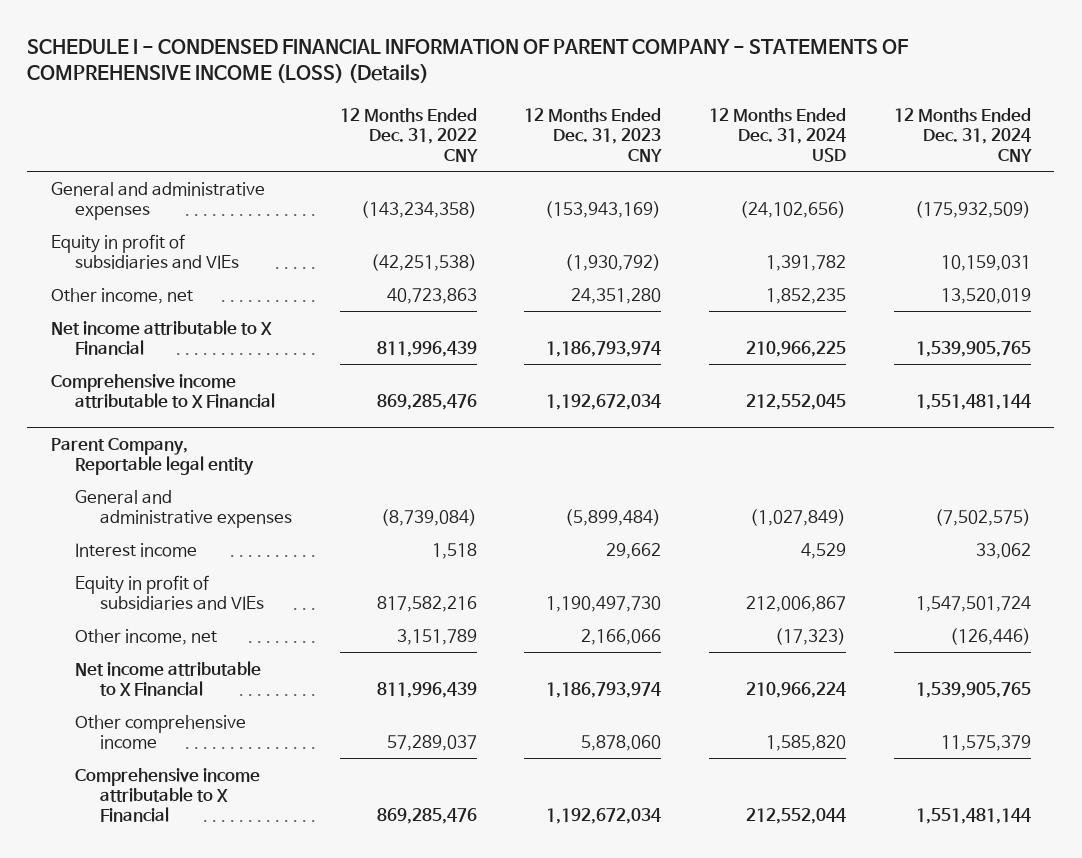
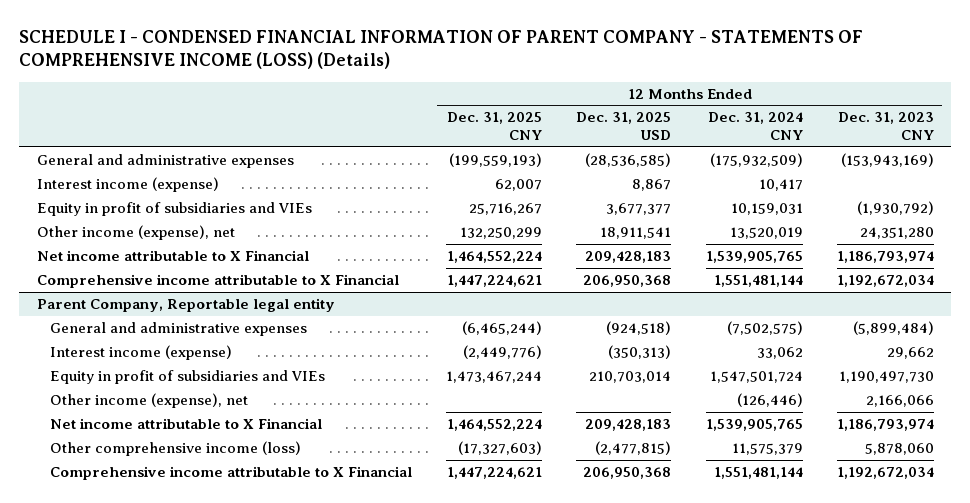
- | 12 Months Ended Dec. 31, 2022 CNY | 12 Months Ended Dec. 31, 2023 CNY | 12 Months Ended Dec. 31, 2024 USD | 12 Months Ended Dec. 31, 2024 CNY
+ | 12 Months Ended Dec. 31, 2025 CNY | 12 Months Ended Dec. 31, 2025 USD | 12 Months Ended Dec. 31, 2024 CNY | 12 Months Ended Dec. 31, 2023 CNY
+ Interest income (expense) | 62,007 | 8,867 | 10,417 |
- Other income, net | 40,723,863 | 24,351,280 | 1,852,235 | 13,520,019
+ Other income (expense), net | 132,250,299 | 18,911,541 | 13,520,019 | 24,351,280
@ Parent Company, Reportable legal entity
- Interest income | 1,518 | 29,662 | 4,529 | 33,062
+ Interest income (expense) | (2,449,776) | (350,313) | 33,062 | 29,662
- Other income, net | 3,151,789 | 2,166,066 | (17,323) | (126,446)
+ Other income (expense), net | | | (126,446) | 2,166,066
- Other comprehensive income | 57,289,037 | 5,878,060 | 1,585,820 | 11,575,379
+ Other comprehensive income (loss) | (17,327,603) | (2,477,815) | 11,575,379 | 5,878,060

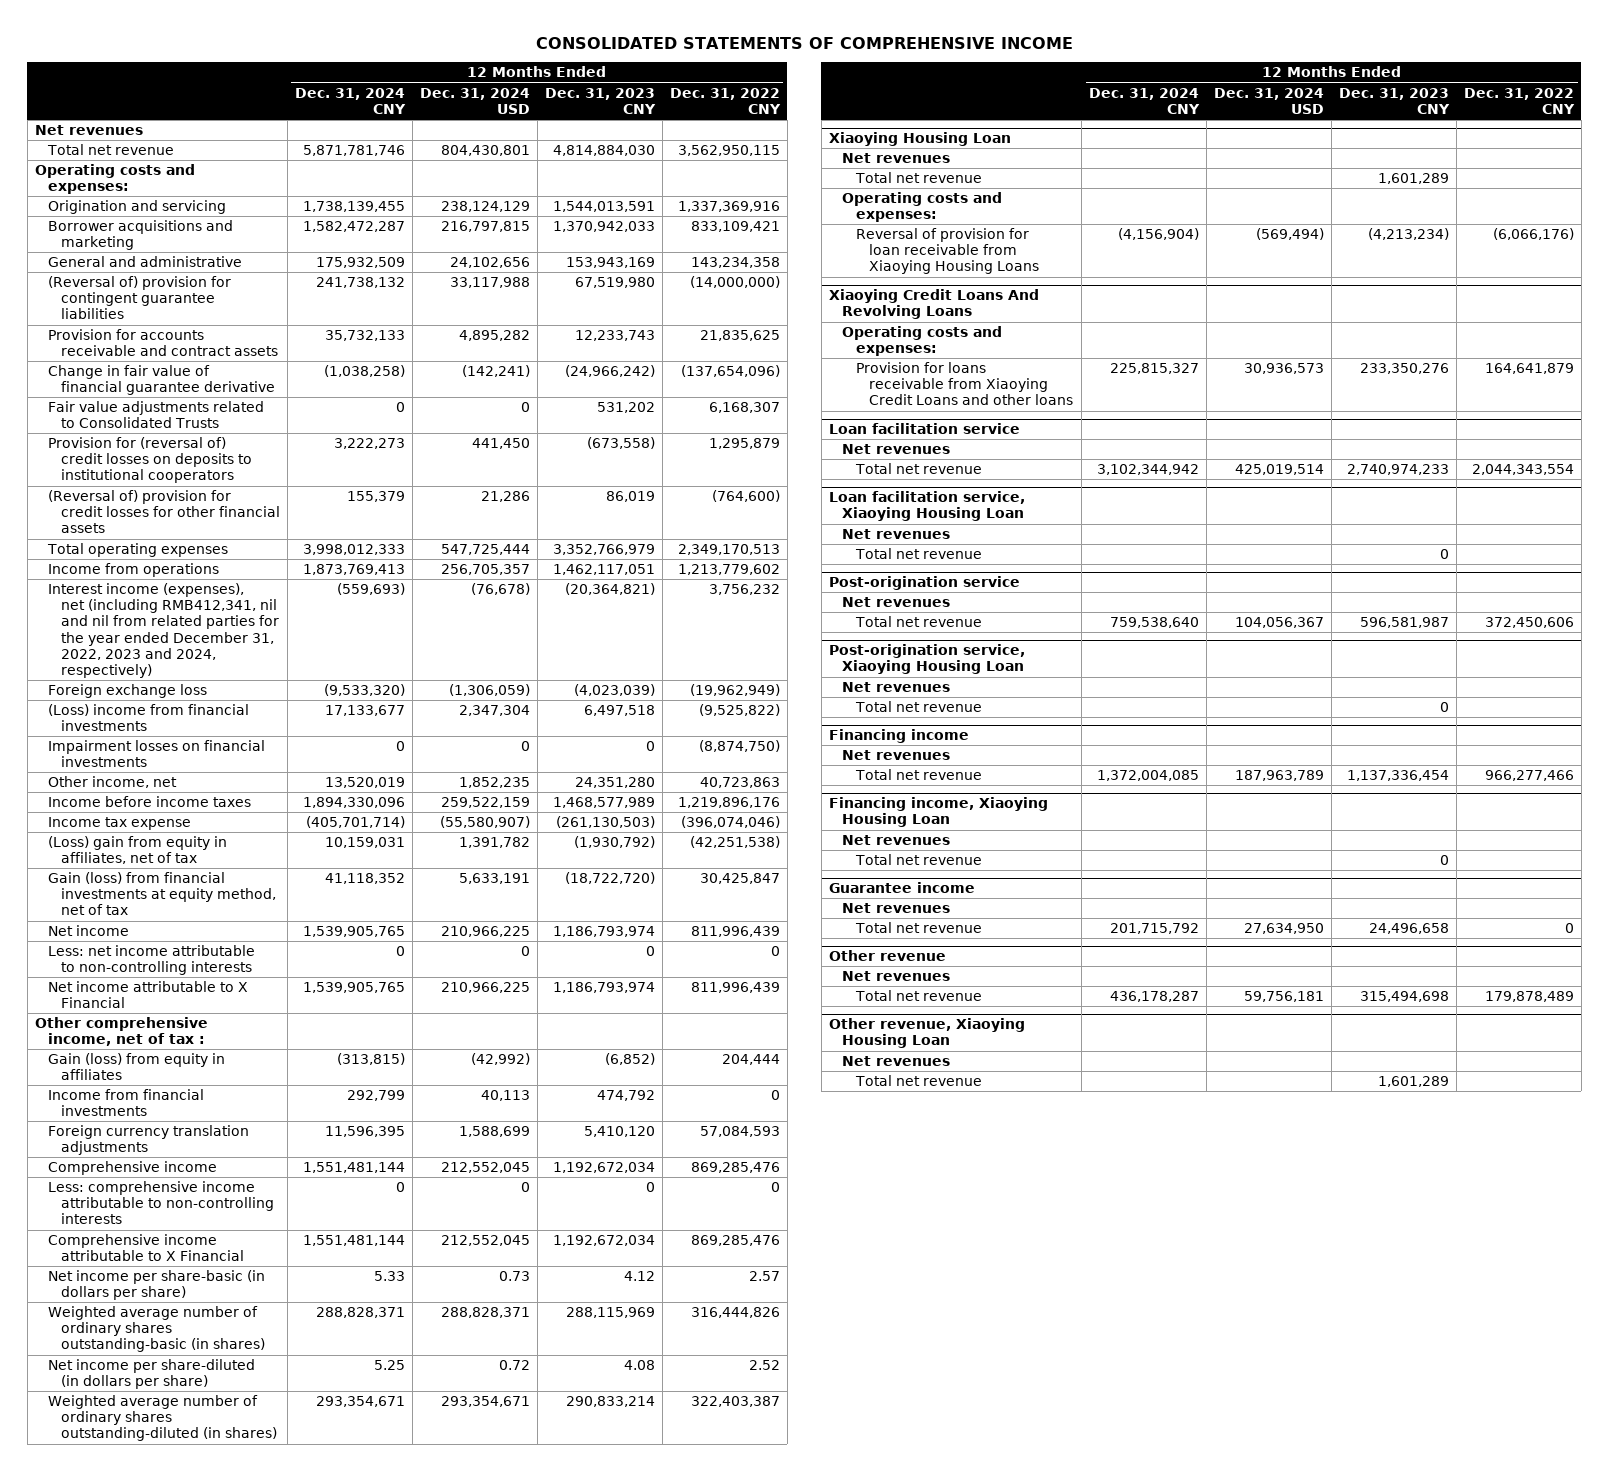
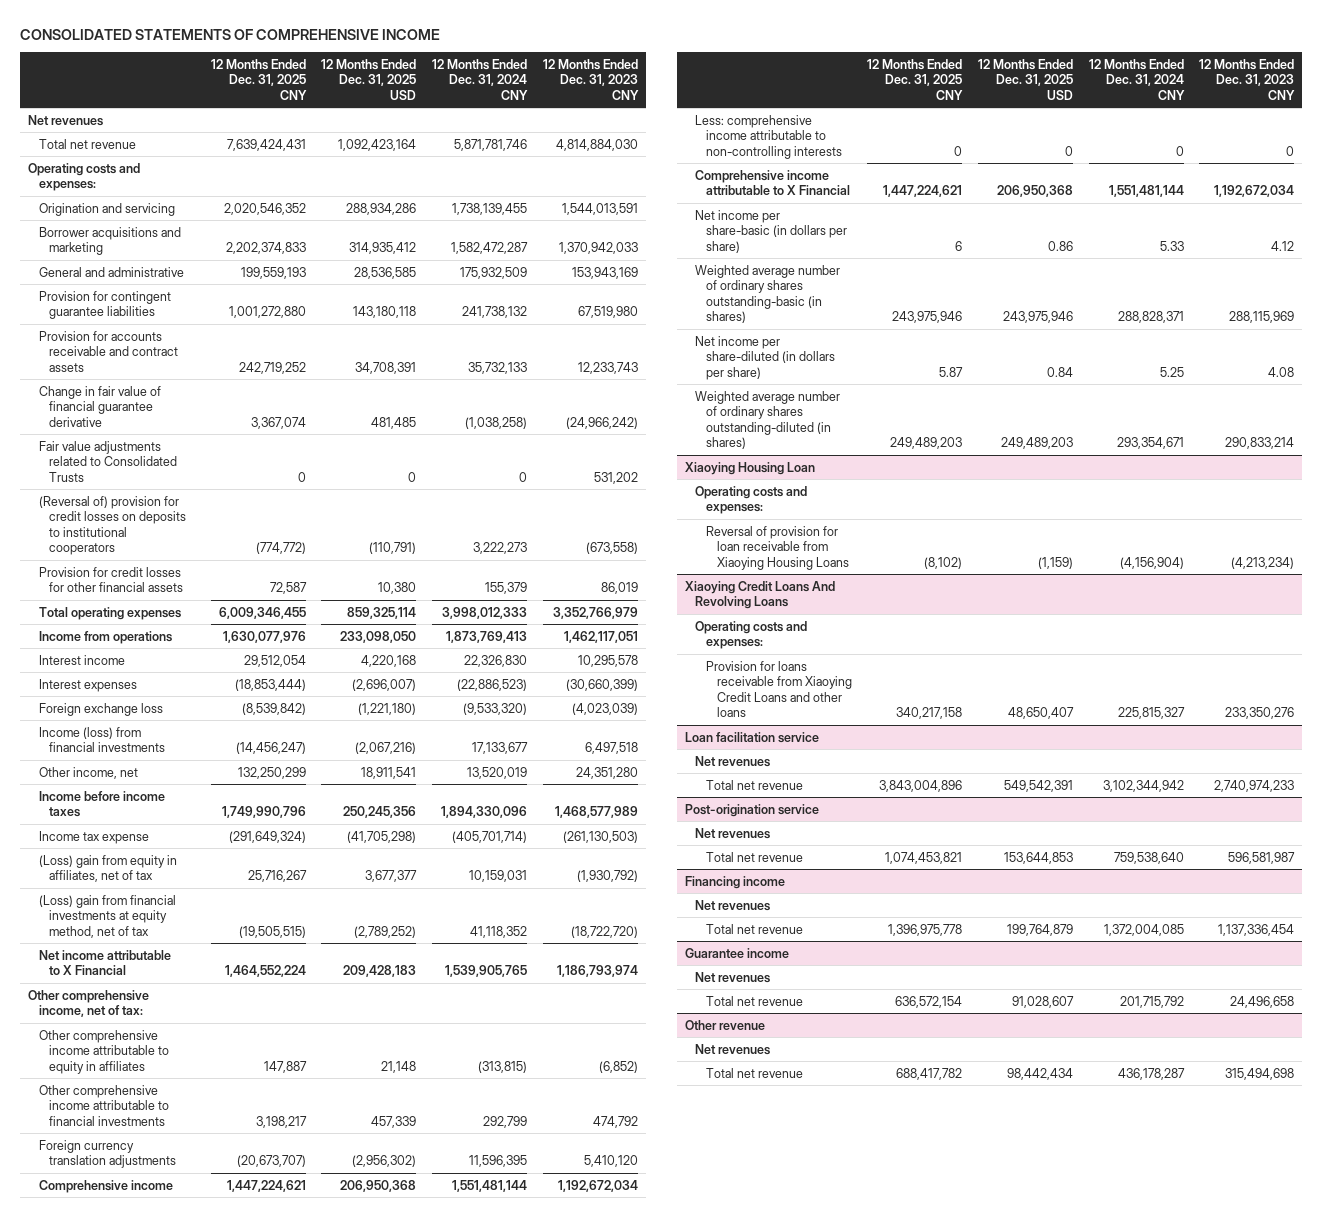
- | 12 Months Ended Dec. 31, 2024 CNY | 12 Months Ended Dec. 31, 2024 USD | 12 Months Ended Dec. 31, 2023 CNY | 12 Months Ended Dec. 31, 2022 CNY
+ | 12 Months Ended Dec. 31, 2025 CNY | 12 Months Ended Dec. 31, 2025 USD | 12 Months Ended Dec. 31, 2024 CNY | 12 Months Ended Dec. 31, 2023 CNY
- (Reversal of) provision for contingent guarantee liabilities | 241,738,132 | 33,117,988 | 67,519,980 | (14,000,000)
+ Provision for contingent guarantee liabilities | 1,001,272,880 | 143,180,118 | 241,738,132 | 67,519,980
- Provision for (reversal of) credit losses on deposits to institutional cooperators | 3,222,273 | 441,450 | (673,558) | 1,295,879
- (Reversal of) provision for credit losses for other financial assets | 155,379 | 21,286 | 86,019 | (764,600)
+ (Reversal of) provision for credit losses on deposits to institutional cooperators | (774,772) | (110,791) | 3,222,273 | (673,558)
+ Provision for credit losses for other financial assets | 72,587 | 10,380 | 155,379 | 86,019
- Interest income (expenses), net (including RMB412,341, nil and nil from related parties for the year ended December 31, 2022, 2023 and 2024, respectively) | (559,693) | (76,678) | (20,364,821) | 3,756,232
+ Interest income | 29,512,054 | 4,220,168 | 22,326,830 | 10,295,578
+ Interest expenses | (18,853,444) | (2,696,007) | (22,886,523) | (30,660,399)
- (Loss) income from financial investments | 17,133,677 | 2,347,304 | 6,497,518 | (9,525,822)
- Impairment losses on financial investments | 0 | 0 | 0 | (8,874,750)
+ Income (loss) from financial investments | (14,456,247) | (2,067,216) | 17,133,677 | 6,497,518
- Gain (loss) from financial investments at equity method, net of tax | 41,118,352 | 5,633,191 | (18,722,720) | 30,425,847
- Net income | 1,539,905,765 | 210,966,225 | 1,186,793,974 | 811,996,439
- Less: net income attributable to non-controlling interests | 0 | 0 | 0 | 0
+ (Loss) gain from financial investments at equity method, net of tax | (19,505,515) | (2,789,252) | 41,118,352 | (18,722,720)
- Other comprehensive income, net of tax :
- Gain (loss) from equity in affiliates | (313,815) | (42,992) | (6,852) | 204,444
- Income from financial investments | 292,799 | 40,113 | 474,792 | 0
+ Other comprehensive income, net of tax:
+ Other comprehensive income attributable to equity in affiliates | 147,887 | 21,148 | (313,815) | (6,852)
+ Other comprehensive income attributable to financial investments | 3,198,217 | 457,339 | 292,799 | 474,792
@ Xiaoying Housing Loan
- Net revenues
- Total net revenue | | | 1,601,289 |
- Loan facilitation service, Xiaoying Housing Loan
- Net revenues
- Total net revenue | | | 0 |
- Post-origination service, Xiaoying Housing Loan
- Net revenues
- Total net revenue | | | 0 |
- Financing income, Xiaoying Housing Loan
- Net revenues
- Total net revenue | | | 0 |
- Other revenue, Xiaoying Housing Loan
- Net revenues
- Total net revenue | | | 1,601,289 |

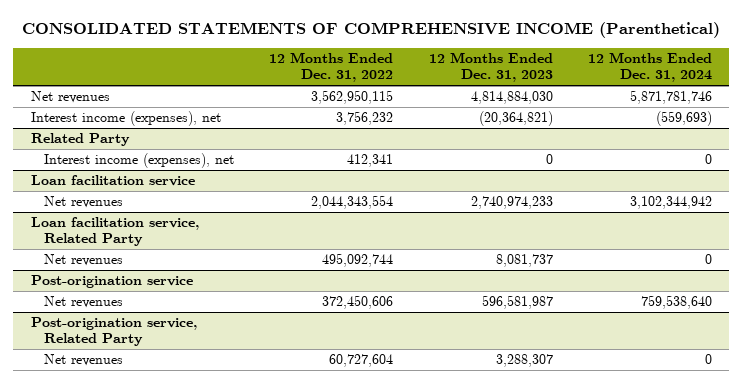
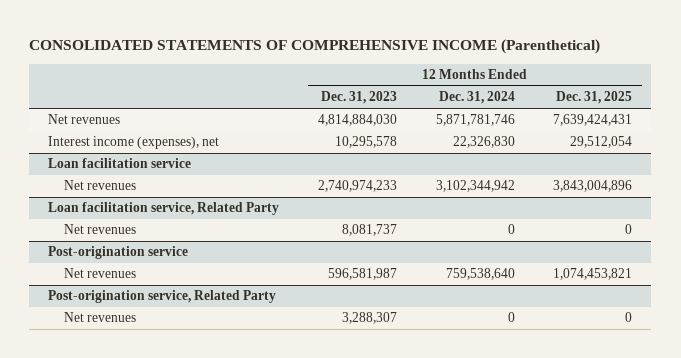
- | 12 Months Ended Dec. 31, 2022 | 12 Months Ended Dec. 31, 2023 | 12 Months Ended Dec. 31, 2024
+ | 12 Months Ended Dec. 31, 2023 | 12 Months Ended Dec. 31, 2024 | 12 Months Ended Dec. 31, 2025
- Interest income (expenses), net | 3,756,232 | (20,364,821) | (559,693)
- Related Party
- Interest income (expenses), net | 412,341 | 0 | 0
+ Interest income (expenses), net | 10,295,578 | 22,326,830 | 29,512,054

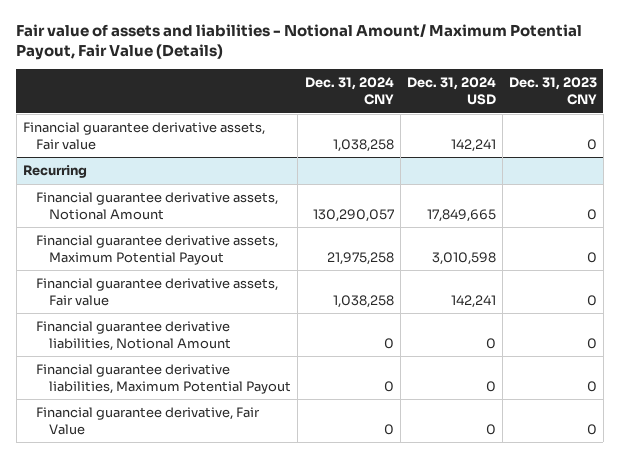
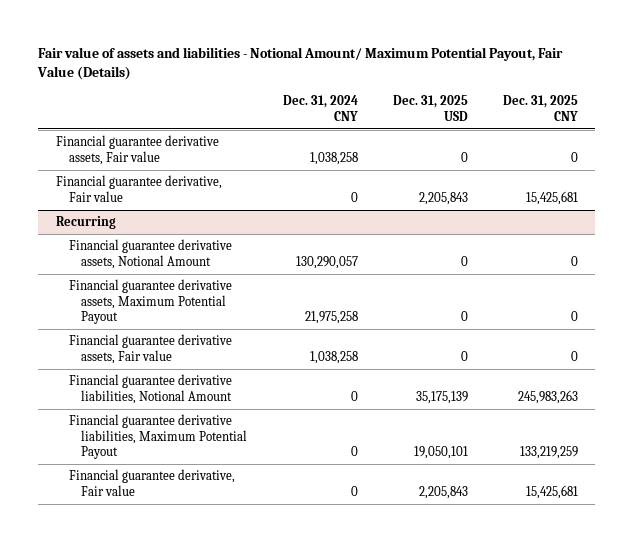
- | Dec. 31, 2024 CNY | Dec. 31, 2024 USD | Dec. 31, 2023 CNY
+ | Dec. 31, 2024 CNY | Dec. 31, 2025 USD | Dec. 31, 2025 CNY
+ Financial guarantee derivative, Fair value | 0 | 2,205,843 | 15,425,681
@ Recurring
- Financial guarantee derivative, Fair Value | 0 | 0 | 0
+ Financial guarantee derivative, Fair value | 0 | 2,205,843 | 15,425,681

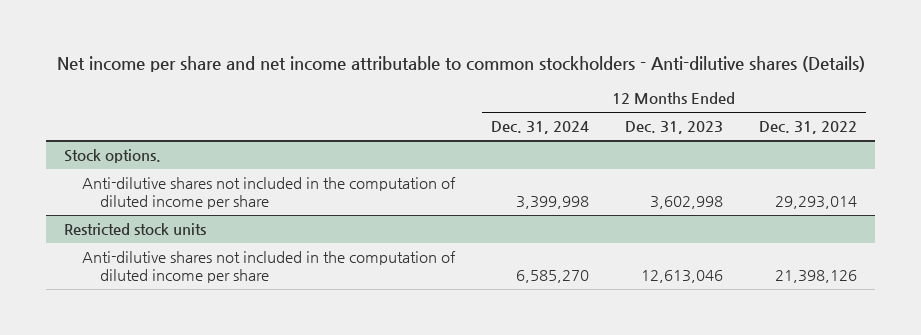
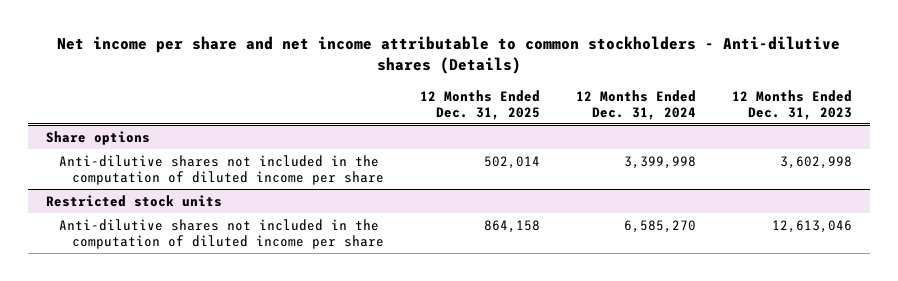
- | 12 Months Ended Dec. 31, 2024 | 12 Months Ended Dec. 31, 2023 | 12 Months Ended Dec. 31, 2022
+ | 12 Months Ended Dec. 31, 2025 | 12 Months Ended Dec. 31, 2024 | 12 Months Ended Dec. 31, 2023
- Stock options.
+ Share options

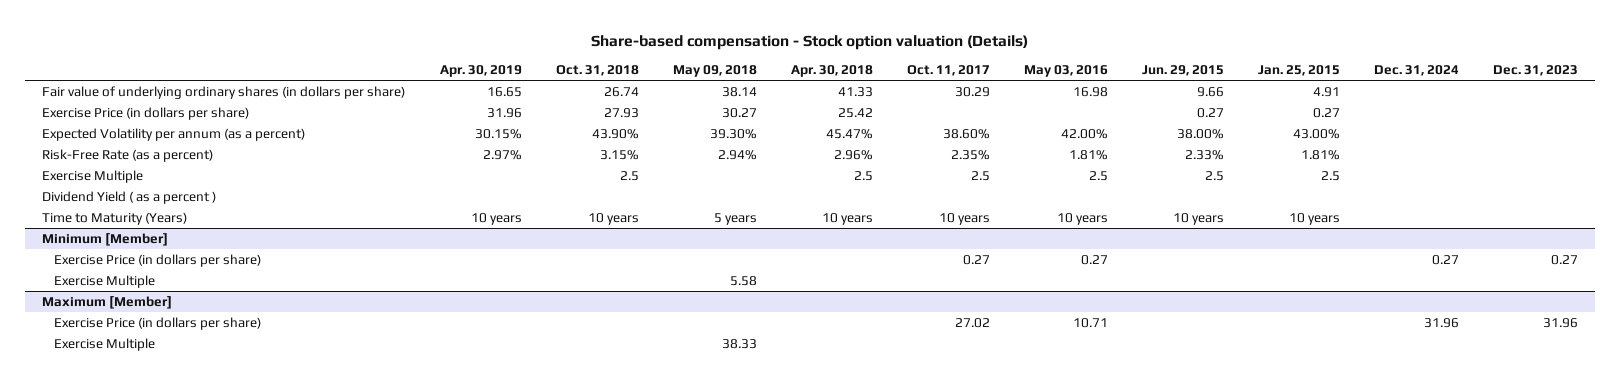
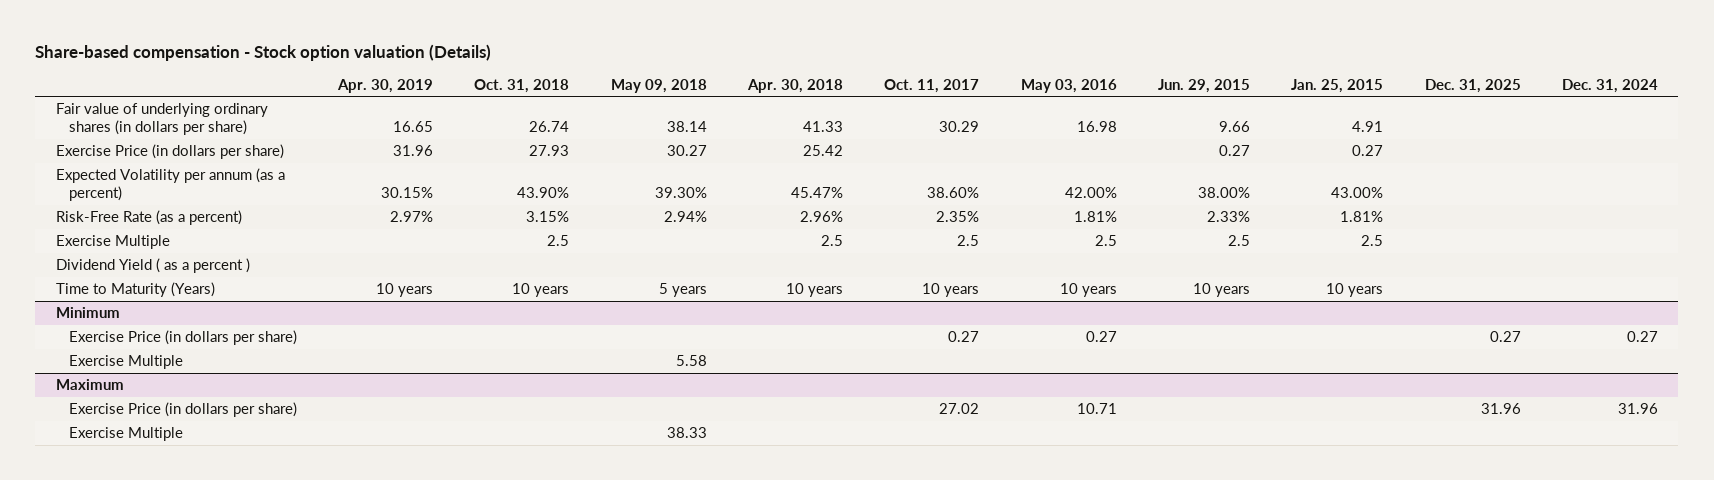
- | Apr. 30, 2019 | Oct. 31, 2018 | May 09, 2018 | Apr. 30, 2018 | Oct. 11, 2017 | May 03, 2016 | Jun. 29, 2015 | Jan. 25, 2015 | Dec. 31, 2024 | Dec. 31, 2023
+ | Apr. 30, 2019 | Oct. 31, 2018 | May 09, 2018 | Apr. 30, 2018 | Oct. 11, 2017 | May 03, 2016 | Jun. 29, 2015 | Jan. 25, 2015 | Dec. 31, 2025 | Dec. 31, 2024
- Minimum [Member]
+ Minimum
- Maximum [Member]
+ Maximum

